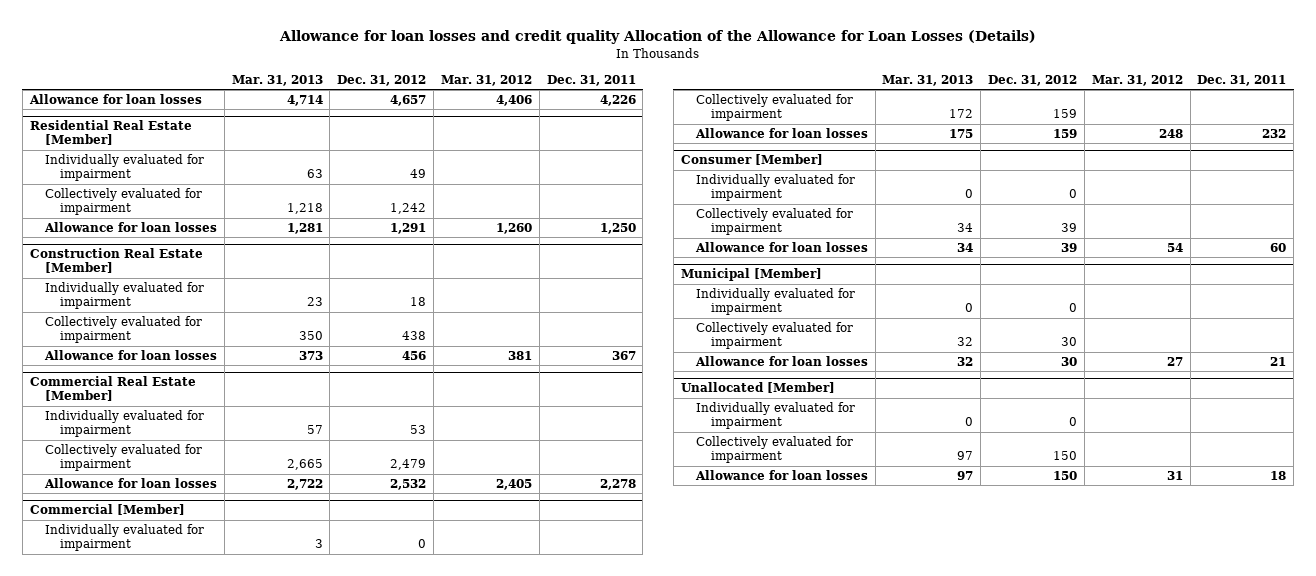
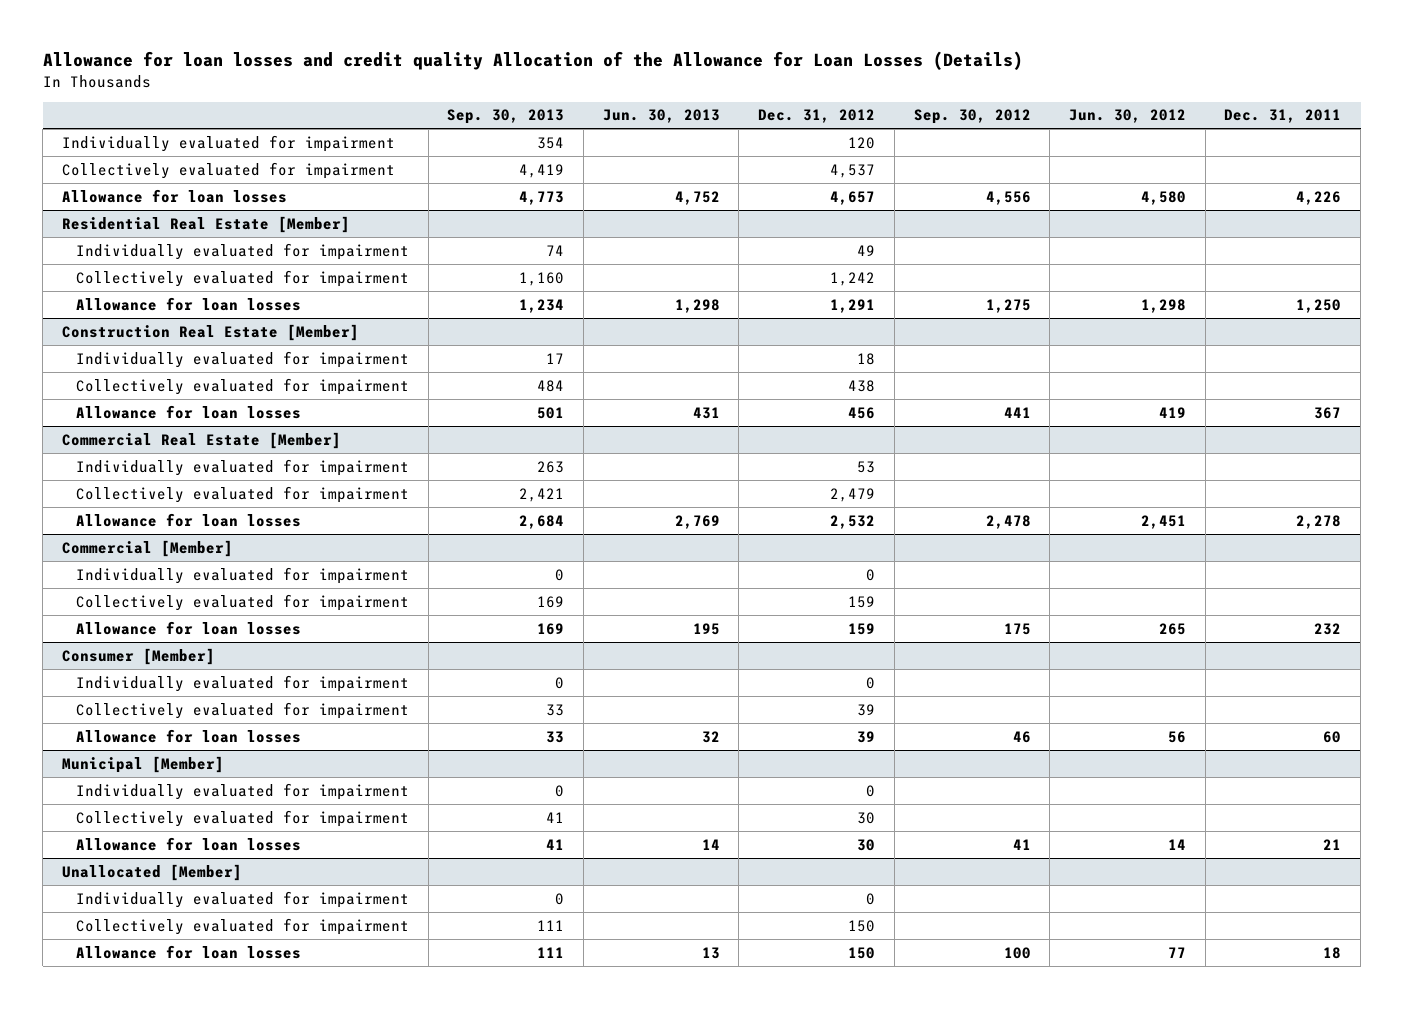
- | Mar. 31, 2013 | Dec. 31, 2012 | Mar. 31, 2012 | Dec. 31, 2011
+ | Sep. 30, 2013 | Jun. 30, 2013 | Dec. 31, 2012 | Sep. 30, 2012 | Jun. 30, 2012 | Dec. 31, 2011
+ Individually evaluated for impairment | 354 | | 120 | | |
+ Collectively evaluated for impairment | 4,419 | | 4,537 | | |

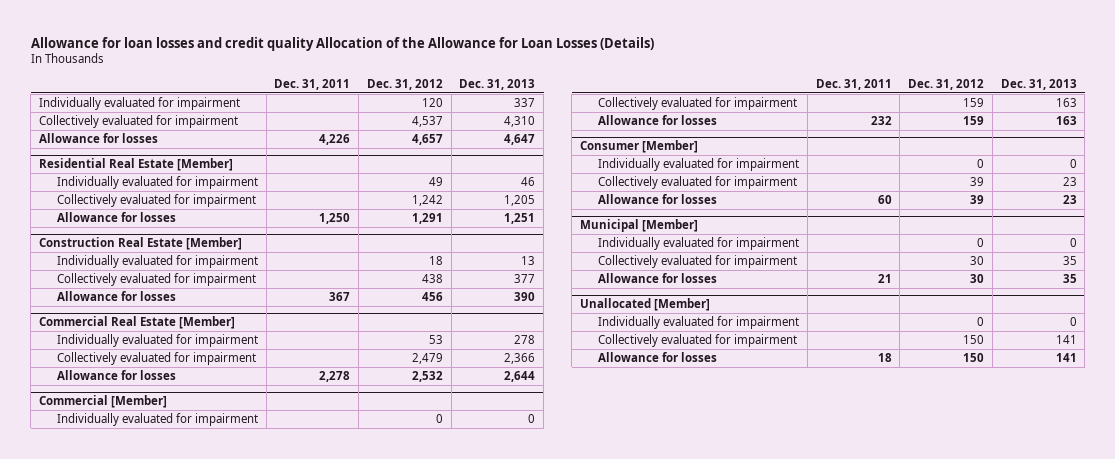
- | Sep. 30, 2013 | Jun. 30, 2013 | Dec. 31, 2012 | Sep. 30, 2012 | Jun. 30, 2012 | Dec. 31, 2011
+ | Dec. 31, 2011 | Dec. 31, 2012 | Dec. 31, 2013
- Allowance for loan losses | 4,773 | 4,752 | 4,657 | 4,556 | 4,580 | 4,226
+ Allowance for losses | 4,226 | 4,657 | 4,647
@ Residential Real Estate [Member]
- Allowance for loan losses | 1,234 | 1,298 | 1,291 | 1,275 | 1,298 | 1,250
+ Allowance for losses | 1,250 | 1,291 | 1,251
@ Construction Real Estate [Member]
- Allowance for loan losses | 501 | 431 | 456 | 441 | 419 | 367
+ Allowance for losses | 367 | 456 | 390
@ Commercial Real Estate [Member]
- Allowance for loan losses | 2,684 | 2,769 | 2,532 | 2,478 | 2,451 | 2,278
+ Allowance for losses | 2,278 | 2,532 | 2,644
@ Commercial [Member]
- Allowance for loan losses | 169 | 195 | 159 | 175 | 265 | 232
+ Allowance for losses | 232 | 159 | 163
@ Consumer [Member]
- Allowance for loan losses | 33 | 32 | 39 | 46 | 56 | 60
+ Allowance for losses | 60 | 39 | 23
@ Municipal [Member]
- Allowance for loan losses | 41 | 14 | 30 | 41 | 14 | 21
+ Allowance for losses | 21 | 30 | 35
@ Unallocated [Member]
- Allowance for loan losses | 111 | 13 | 150 | 100 | 77 | 18
+ Allowance for losses | 18 | 150 | 141

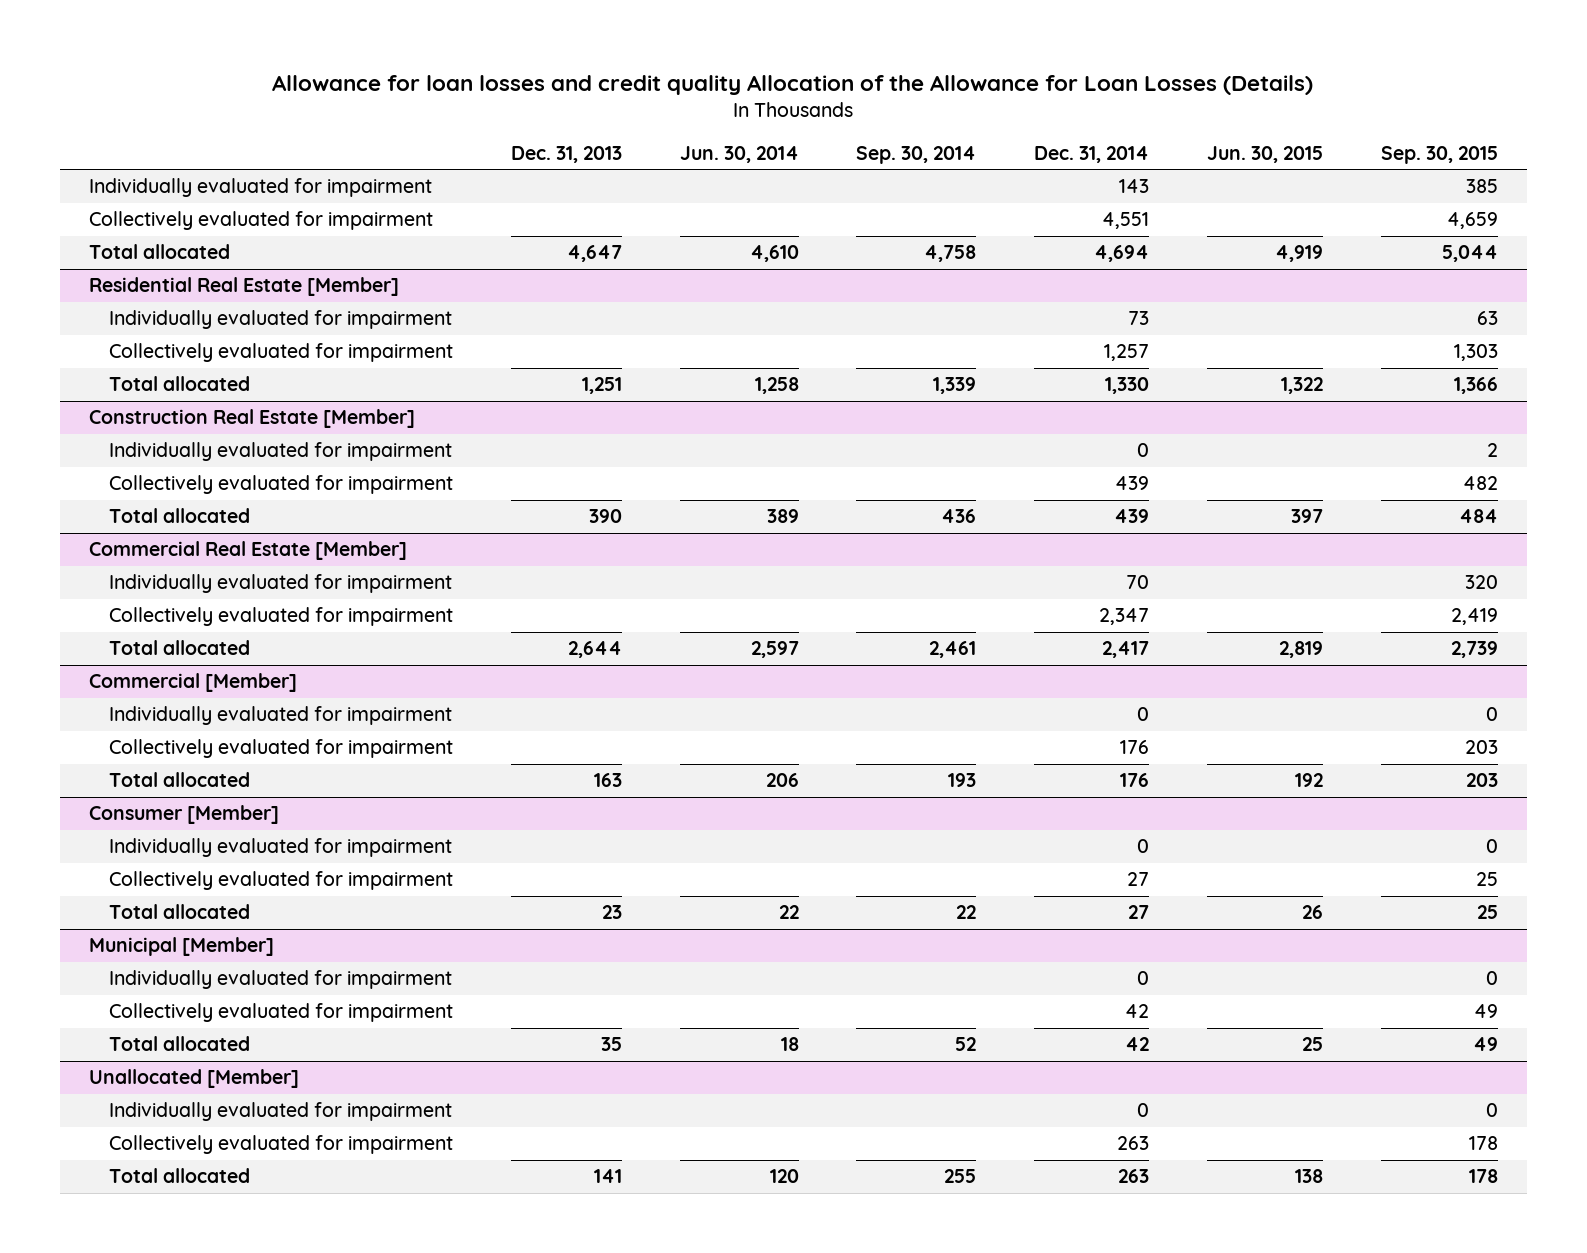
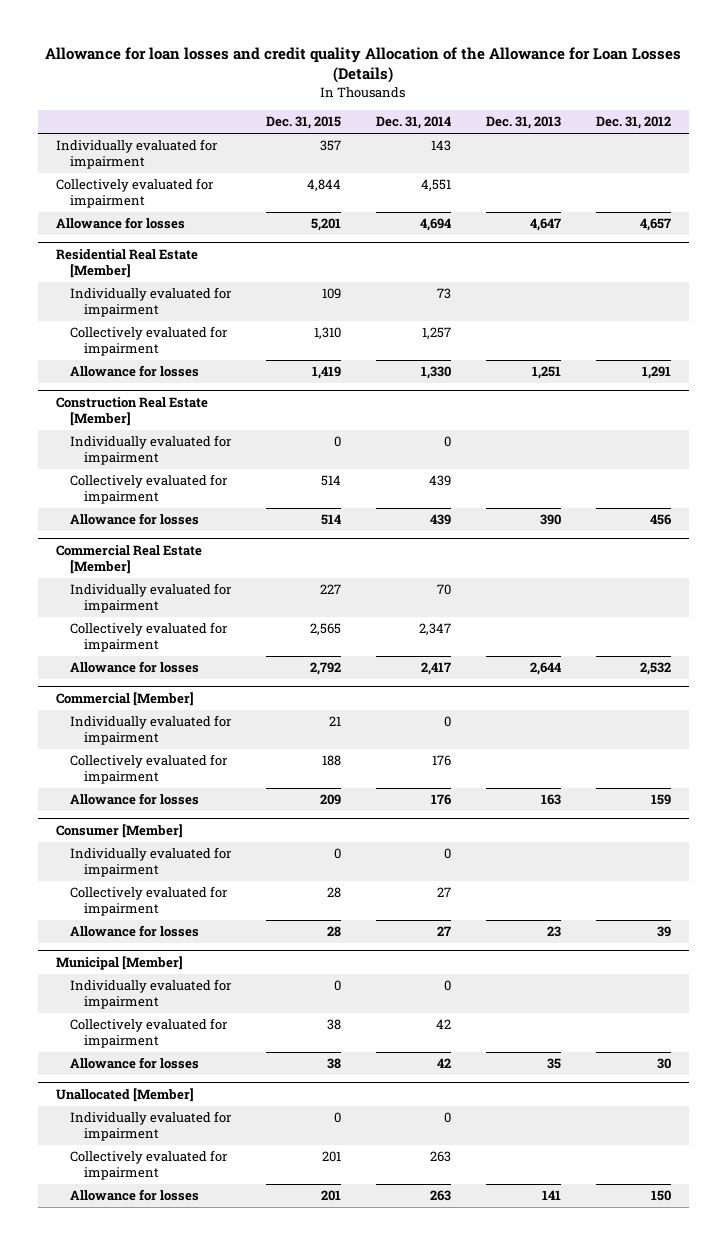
- | Dec. 31, 2013 | Jun. 30, 2014 | Sep. 30, 2014 | Dec. 31, 2014 | Jun. 30, 2015 | Sep. 30, 2015
+ | Dec. 31, 2015 | Dec. 31, 2014 | Dec. 31, 2013 | Dec. 31, 2012
- Total allocated | 4,647 | 4,610 | 4,758 | 4,694 | 4,919 | 5,044
+ Allowance for losses | 5,201 | 4,694 | 4,647 | 4,657
@ Residential Real Estate [Member]
- Total allocated | 1,251 | 1,258 | 1,339 | 1,330 | 1,322 | 1,366
+ Allowance for losses | 1,419 | 1,330 | 1,251 | 1,291
@ Construction Real Estate [Member]
- Total allocated | 390 | 389 | 436 | 439 | 397 | 484
+ Allowance for losses | 514 | 439 | 390 | 456
@ Commercial Real Estate [Member]
- Total allocated | 2,644 | 2,597 | 2,461 | 2,417 | 2,819 | 2,739
+ Allowance for losses | 2,792 | 2,417 | 2,644 | 2,532
@ Commercial [Member]
- Total allocated | 163 | 206 | 193 | 176 | 192 | 203
+ Allowance for losses | 209 | 176 | 163 | 159
@ Consumer [Member]
- Total allocated | 23 | 22 | 22 | 27 | 26 | 25
+ Allowance for losses | 28 | 27 | 23 | 39
@ Municipal [Member]
- Total allocated | 35 | 18 | 52 | 42 | 25 | 49
+ Allowance for losses | 38 | 42 | 35 | 30
@ Unallocated [Member]
- Total allocated | 141 | 120 | 255 | 263 | 138 | 178
+ Allowance for losses | 201 | 263 | 141 | 150

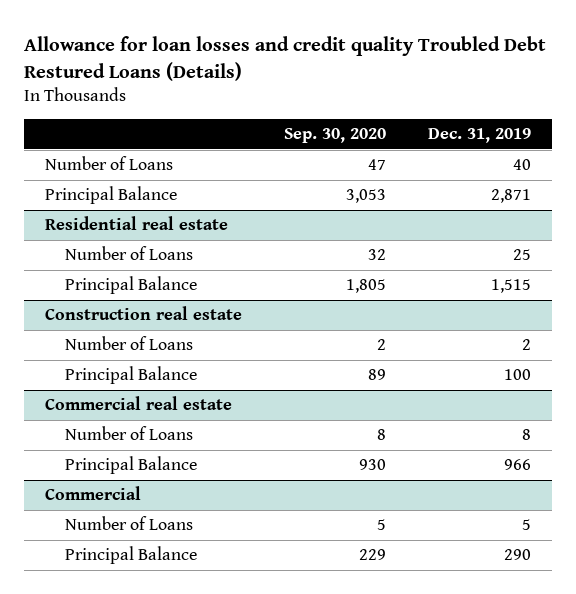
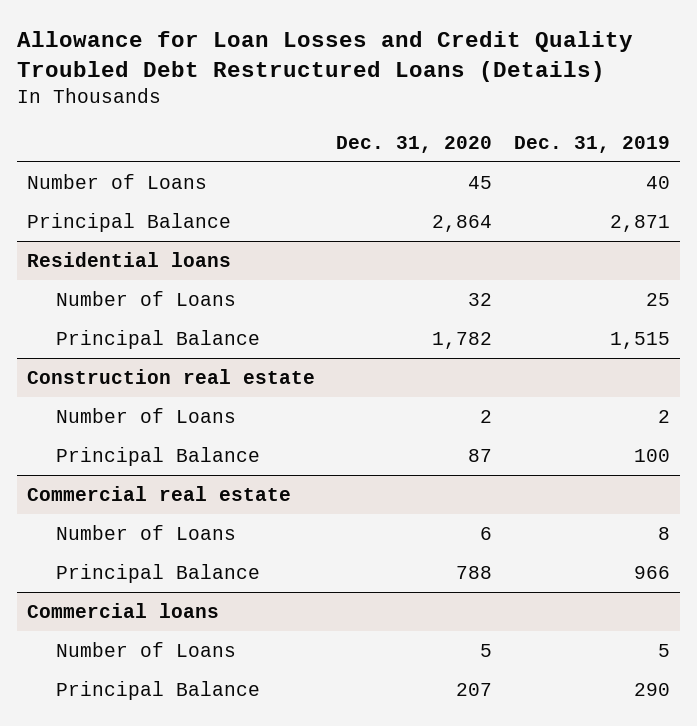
- Allowance for loan losses and credit quality Troubled Debt Restured Loans (Details)
+ Allowance for Loan Losses and Credit Quality Troubled Debt Restructured Loans (Details)
- | Sep. 30, 2020 | Dec. 31, 2019
+ | Dec. 31, 2020 | Dec. 31, 2019
- Residential real estate
+ Residential loans
- Commercial
+ Commercial loans

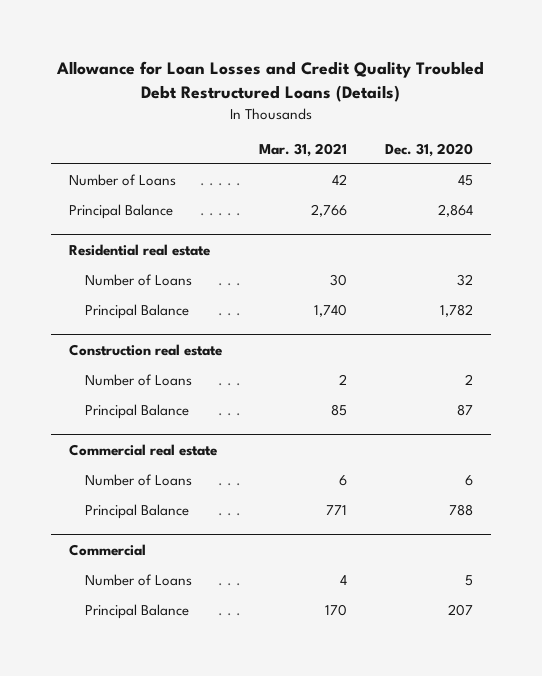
- | Dec. 31, 2020 | Dec. 31, 2019
+ | Mar. 31, 2021 | Dec. 31, 2020
- Residential loans
+ Residential real estate
- Commercial loans
+ Commercial

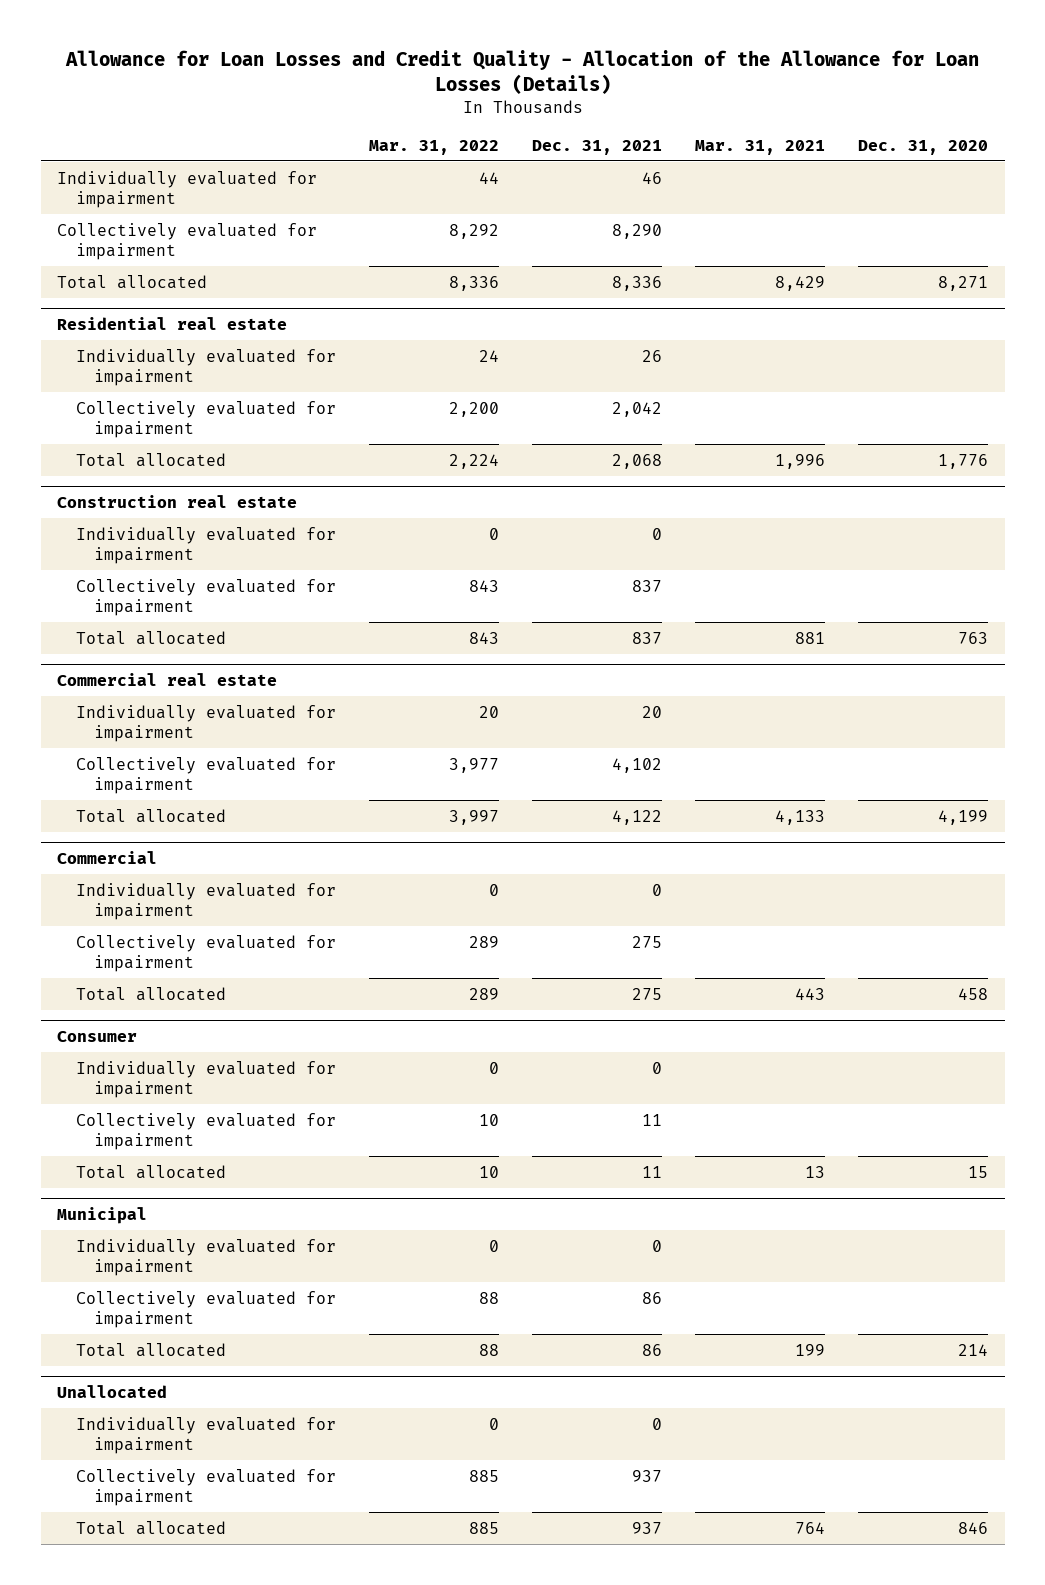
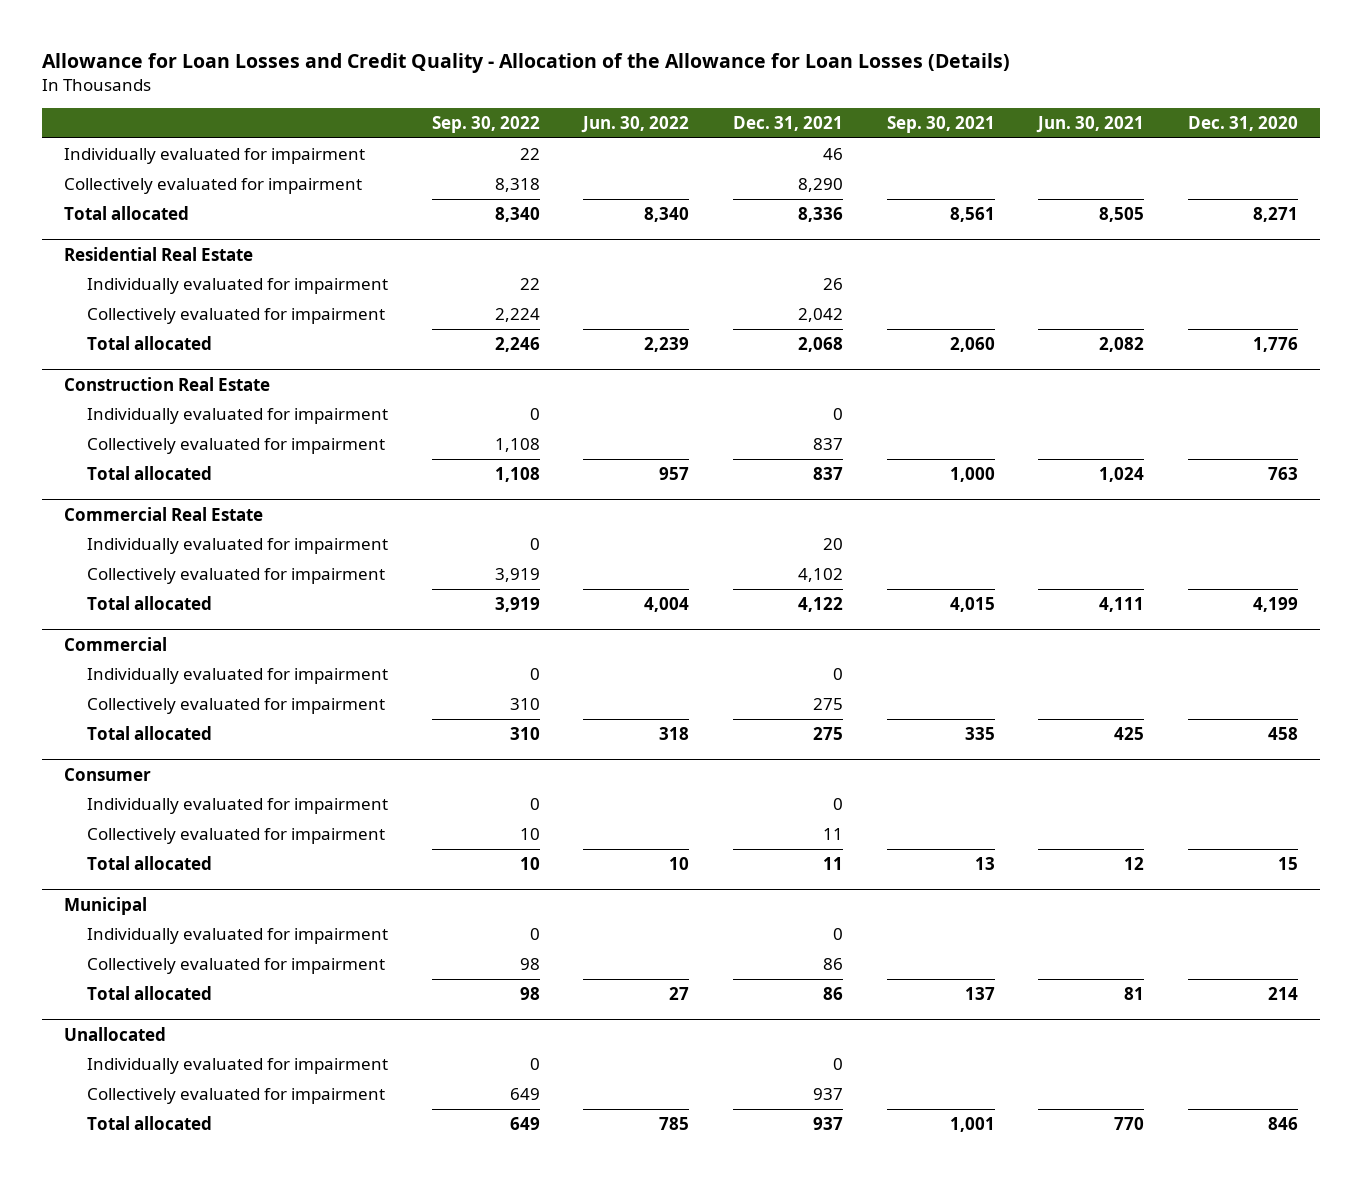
- | Mar. 31, 2022 | Dec. 31, 2021 | Mar. 31, 2021 | Dec. 31, 2020
+ | Sep. 30, 2022 | Jun. 30, 2022 | Dec. 31, 2021 | Sep. 30, 2021 | Jun. 30, 2021 | Dec. 31, 2020
- Residential real estate
+ Residential Real Estate
- Construction real estate
+ Construction Real Estate
- Commercial real estate
+ Commercial Real Estate

